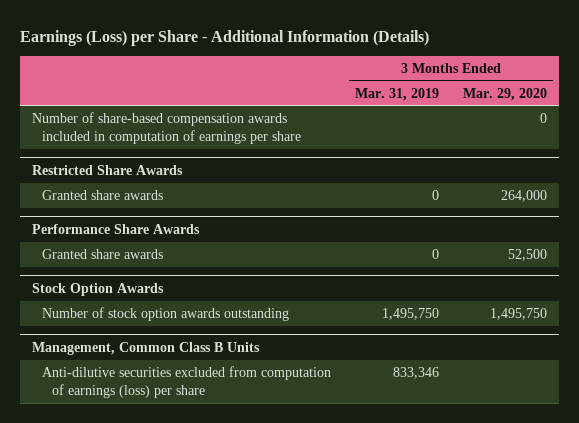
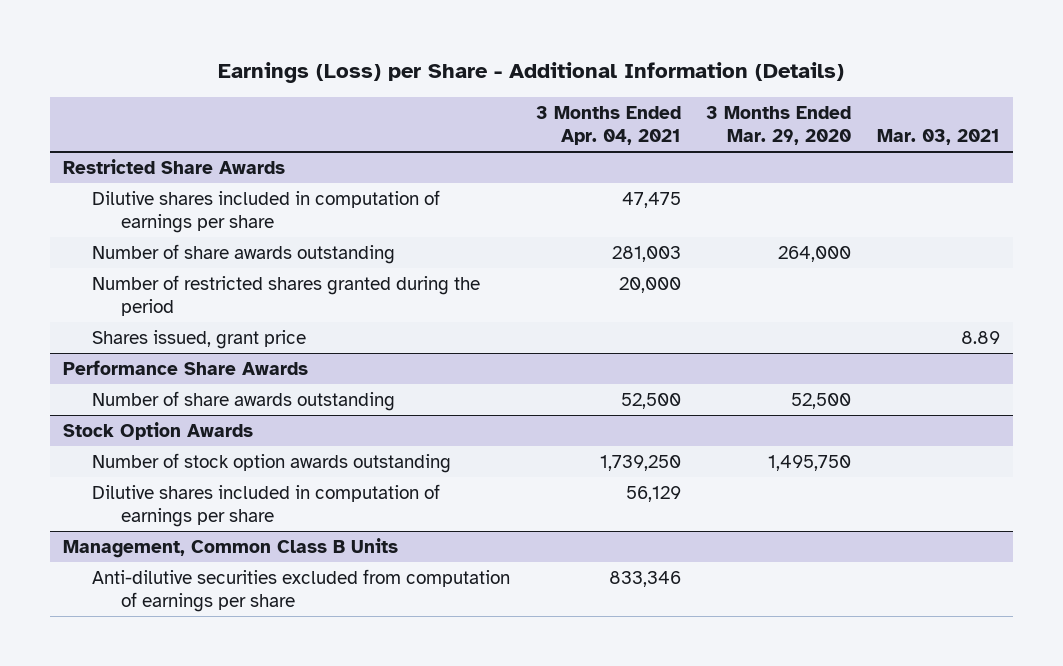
- | 3 Months Ended Mar. 31, 2019 | 3 Months Ended Mar. 29, 2020
+ | 3 Months Ended Apr. 04, 2021 | 3 Months Ended Mar. 29, 2020 | Mar. 03, 2021
- Number of share-based compensation awards included in computation of earnings per share | | 0
@ Restricted Share Awards
- Granted share awards | 0 | 264,000
+ Dilutive shares included in computation of earnings per share | 47,475 | |
+ Number of share awards outstanding | 281,003 | 264,000 |
+ Number of restricted shares granted during the period | 20,000 | |
+ Shares issued, grant price | | | 8.89
@ Performance Share Awards
- Granted share awards | 0 | 52,500
+ Number of share awards outstanding | 52,500 | 52,500 |
@ Stock Option Awards
+ Dilutive shares included in computation of earnings per share | 56,129 | |
@ Management, Common Class B Units
- Anti-dilutive securities excluded from computation of earnings (loss) per share | 833,346 |
+ Anti-dilutive securities excluded from computation of earnings per share | 833,346 | |

